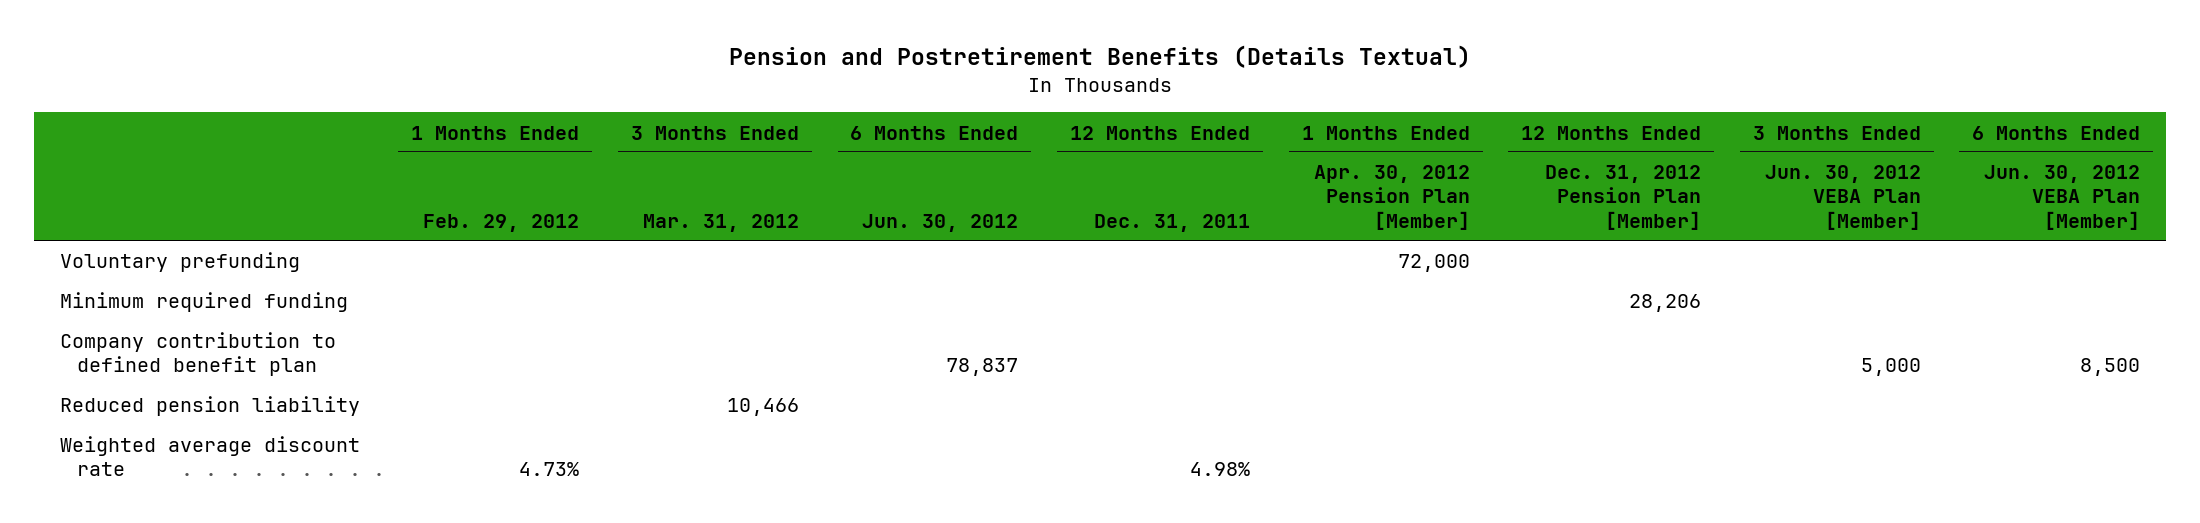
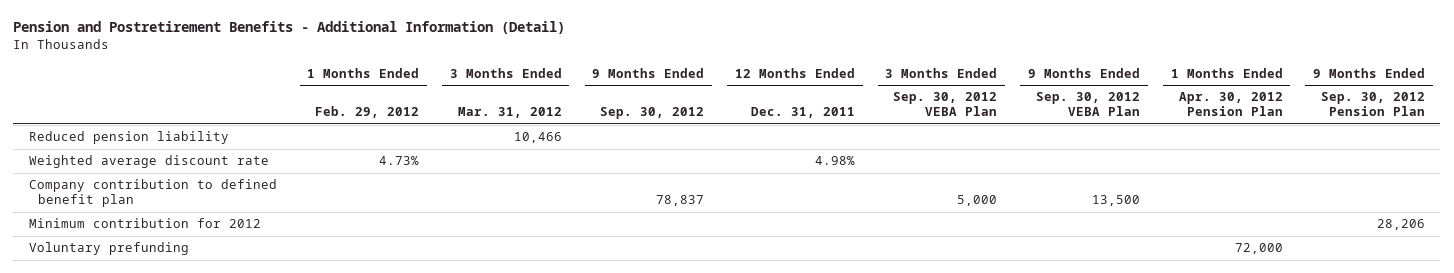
- Pension and Postretirement Benefits (Details Textual)
+ Pension and Postretirement Benefits - Additional Information (Detail)
- | 1 Months Ended Feb. 29, 2012 | 3 Months Ended Mar. 31, 2012 | 6 Months Ended Jun. 30, 2012 | 12 Months Ended Dec. 31, 2011 | 1 Months Ended Apr. 30, 2012 Pension Plan [Member] | 12 Months Ended Dec. 31, 2012 Pension Plan [Member] | 3 Months Ended Jun. 30, 2012 VEBA Plan [Member] | 6 Months Ended Jun. 30, 2012 VEBA Plan [Member]
+ | 1 Months Ended Feb. 29, 2012 | 3 Months Ended Mar. 31, 2012 | 9 Months Ended Sep. 30, 2012 | 12 Months Ended Dec. 31, 2011 | 3 Months Ended Sep. 30, 2012 VEBA Plan | 9 Months Ended Sep. 30, 2012 VEBA Plan | 1 Months Ended Apr. 30, 2012 Pension Plan | 9 Months Ended Sep. 30, 2012 Pension Plan
- Minimum required funding | | | | | | 28,206 | |
moved down: Company contribution to defined benefit plan | | | 78,837 | | 5,000 | 13,500 | |
+ Minimum contribution for 2012 | | | | | | | | 28,206
moved down: Voluntary prefunding | | | | | | | 72,000 |

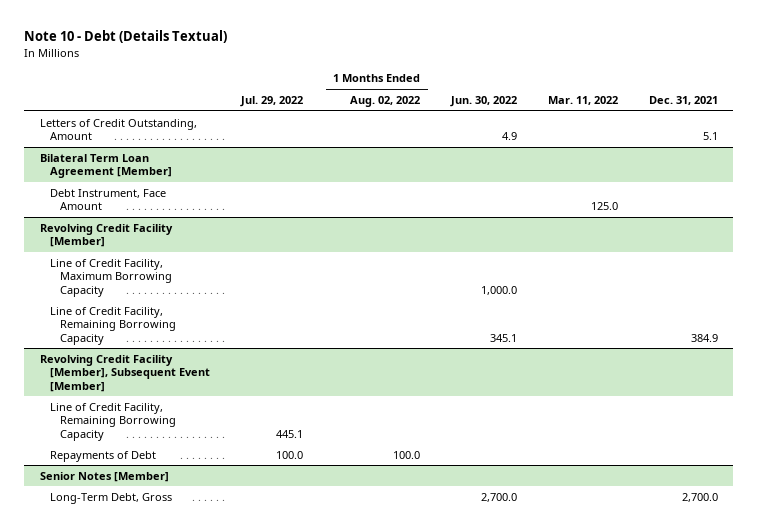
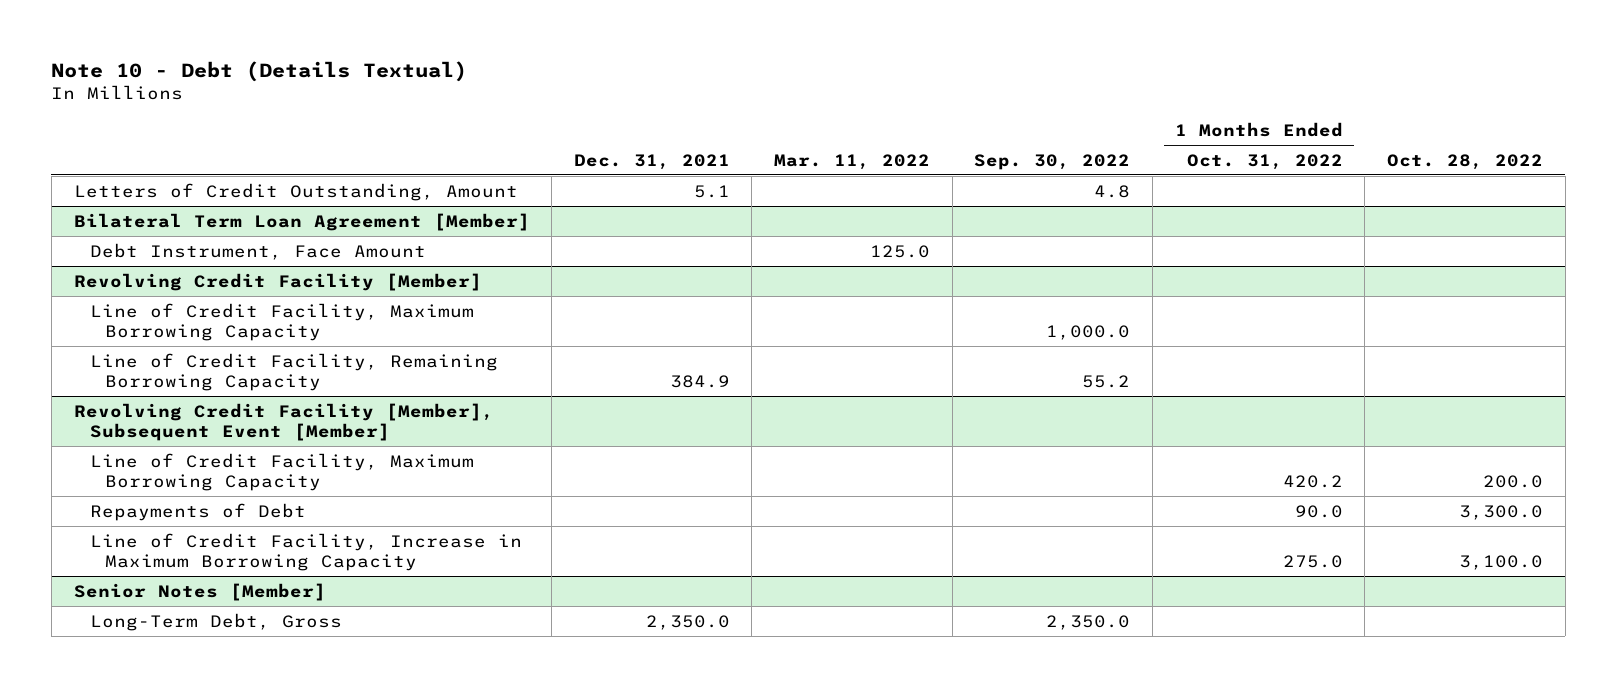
- | Jul. 29, 2022 | 1 Months Ended Aug. 02, 2022 | Jun. 30, 2022 | Mar. 11, 2022 | Dec. 31, 2021
+ | Dec. 31, 2021 | Mar. 11, 2022 | Sep. 30, 2022 | 1 Months Ended Oct. 31, 2022 | Oct. 28, 2022
@ Revolving Credit Facility [Member], Subsequent Event [Member]
- Line of Credit Facility, Remaining Borrowing Capacity | 445.1 | | | |
+ Line of Credit Facility, Maximum Borrowing Capacity | | | | 420.2 | 200.0
+ Line of Credit Facility, Increase in Maximum Borrowing Capacity | | | | 275.0 | 3,100.0
@ Senior Notes [Member]
- Long-Term Debt, Gross | | | 2,700.0 | | 2,700.0
+ Long-Term Debt, Gross | 2,350.0 | | 2,350.0 | |

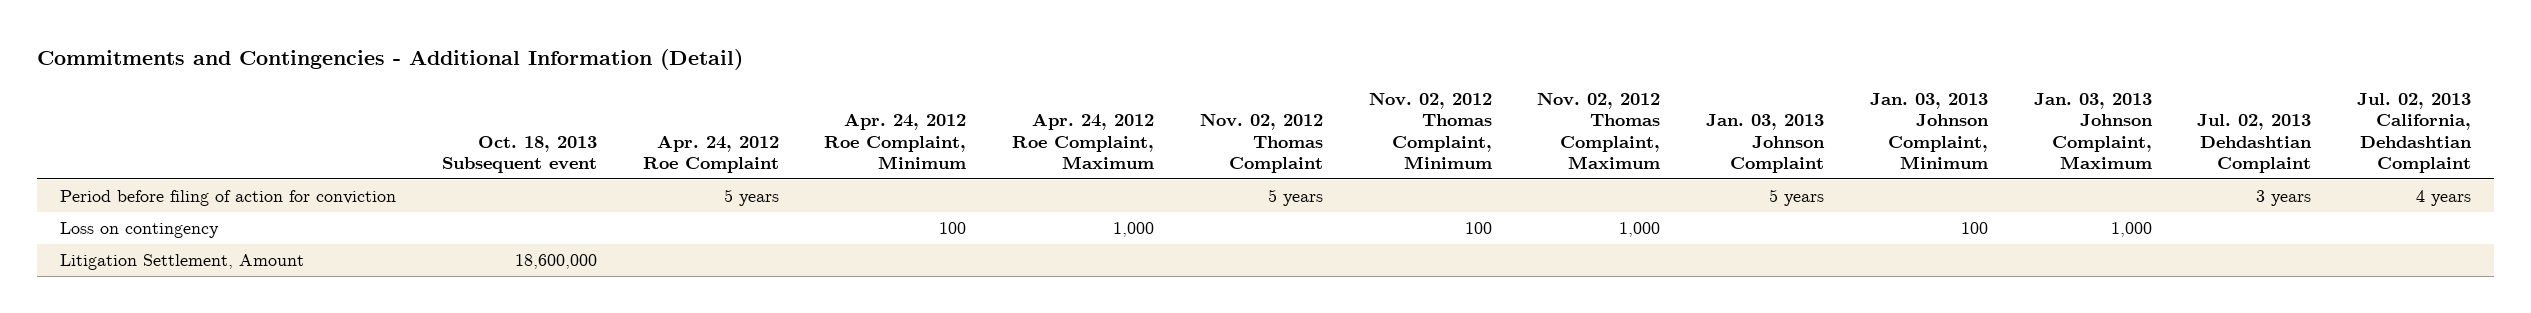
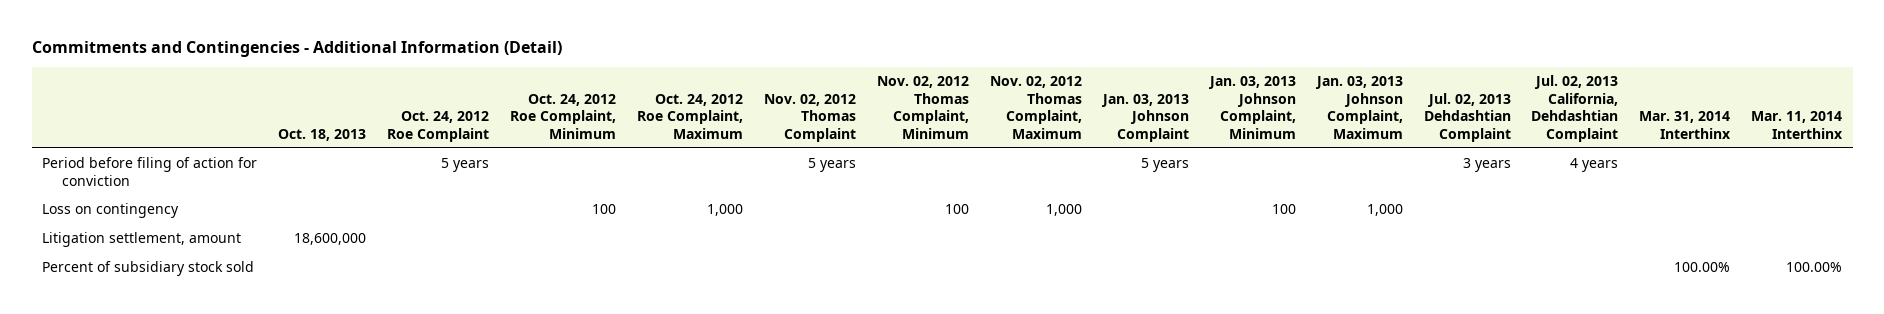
- | Oct. 18, 2013 Subsequent event | Apr. 24, 2012 Roe Complaint | Apr. 24, 2012 Roe Complaint, Minimum | Apr. 24, 2012 Roe Complaint, Maximum | Nov. 02, 2012 Thomas Complaint | Nov. 02, 2012 Thomas Complaint, Minimum | Nov. 02, 2012 Thomas Complaint, Maximum | Jan. 03, 2013 Johnson Complaint | Jan. 03, 2013 Johnson Complaint, Minimum | Jan. 03, 2013 Johnson Complaint, Maximum | Jul. 02, 2013 Dehdashtian Complaint | Jul. 02, 2013 California, Dehdashtian Complaint
+ | Oct. 18, 2013 | Oct. 24, 2012 Roe Complaint | Oct. 24, 2012 Roe Complaint, Minimum | Oct. 24, 2012 Roe Complaint, Maximum | Nov. 02, 2012 Thomas Complaint | Nov. 02, 2012 Thomas Complaint, Minimum | Nov. 02, 2012 Thomas Complaint, Maximum | Jan. 03, 2013 Johnson Complaint | Jan. 03, 2013 Johnson Complaint, Minimum | Jan. 03, 2013 Johnson Complaint, Maximum | Jul. 02, 2013 Dehdashtian Complaint | Jul. 02, 2013 California, Dehdashtian Complaint | Mar. 31, 2014 Interthinx | Mar. 11, 2014 Interthinx
- Litigation Settlement, Amount | 18,600,000 | | | | | | | | | | |
+ Litigation settlement, amount | 18,600,000 | | | | | | | | | | | | |
+ Percent of subsidiary stock sold | | | | | | | | | | | | | 100.00% | 100.00%

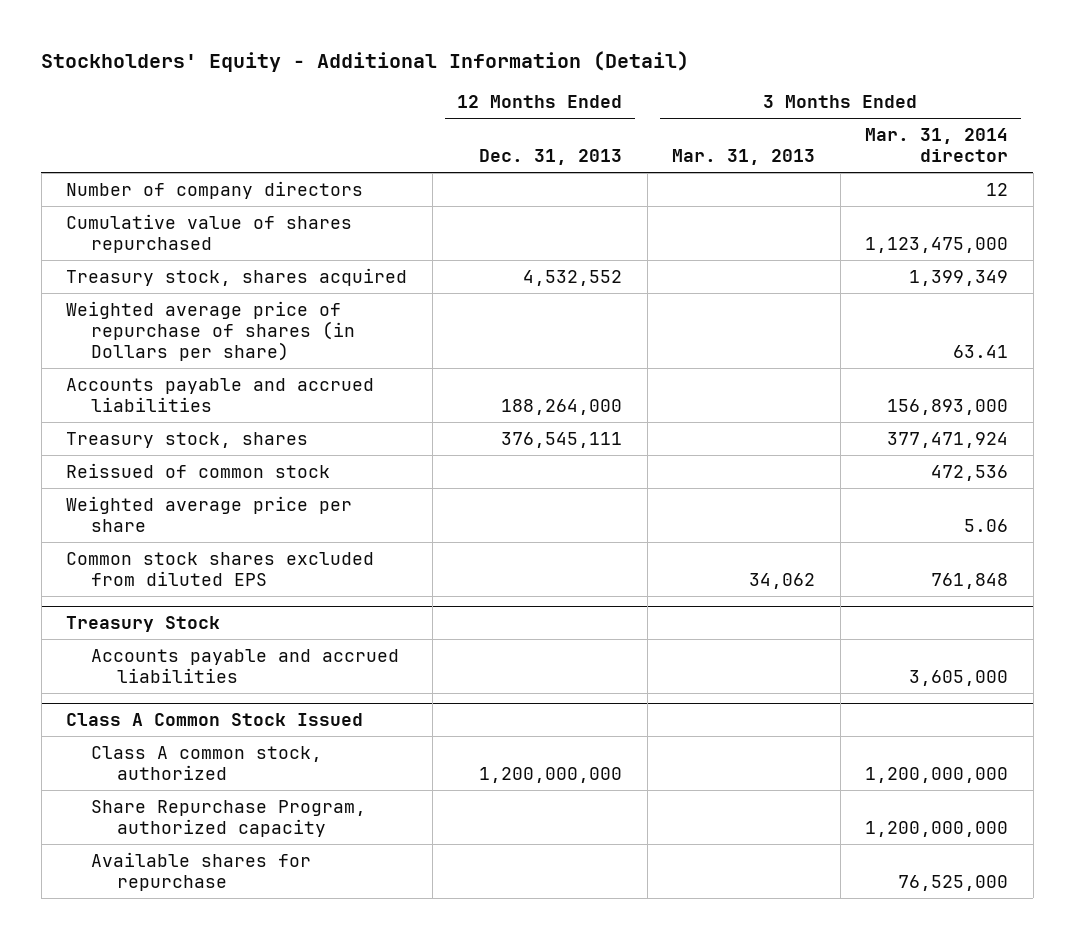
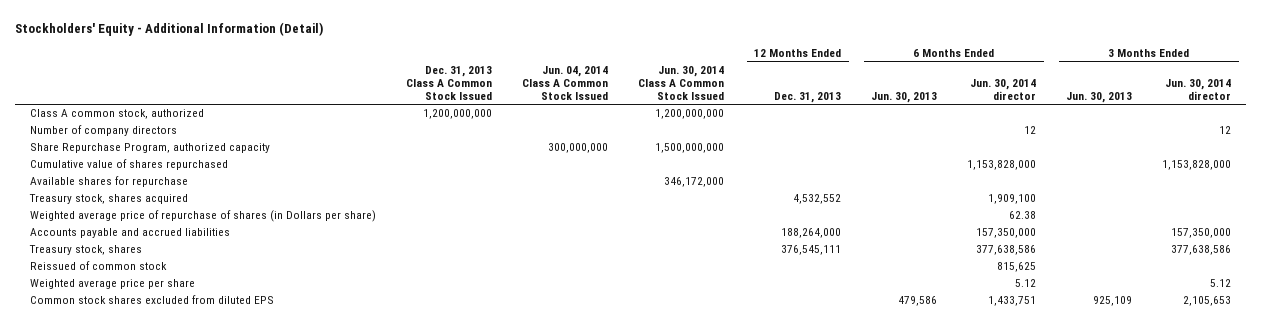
- | 12 Months Ended Dec. 31, 2013 | 3 Months Ended Mar. 31, 2013 | 3 Months Ended Mar. 31, 2014 director
+ | Dec. 31, 2013 Class A Common Stock Issued | Jun. 04, 2014 Class A Common Stock Issued | Jun. 30, 2014 Class A Common Stock Issued | 12 Months Ended Dec. 31, 2013 | 6 Months Ended Jun. 30, 2013 | 6 Months Ended Jun. 30, 2014 director | 3 Months Ended Jun. 30, 2013 | 3 Months Ended Jun. 30, 2014 director
+ Class A common stock, authorized | 1,200,000,000 | | 1,200,000,000 | | | | |
+ Share Repurchase Program, authorized capacity | | 300,000,000 | 1,500,000,000 | | | | |
+ Available shares for repurchase | | | 346,172,000 | | | | |
- Treasury Stock
- Accounts payable and accrued liabilities | | | 3,605,000
- Class A Common Stock Issued
- Class A common stock, authorized | 1,200,000,000 | | 1,200,000,000
- Share Repurchase Program, authorized capacity | | | 1,200,000,000
- Available shares for repurchase | | | 76,525,000

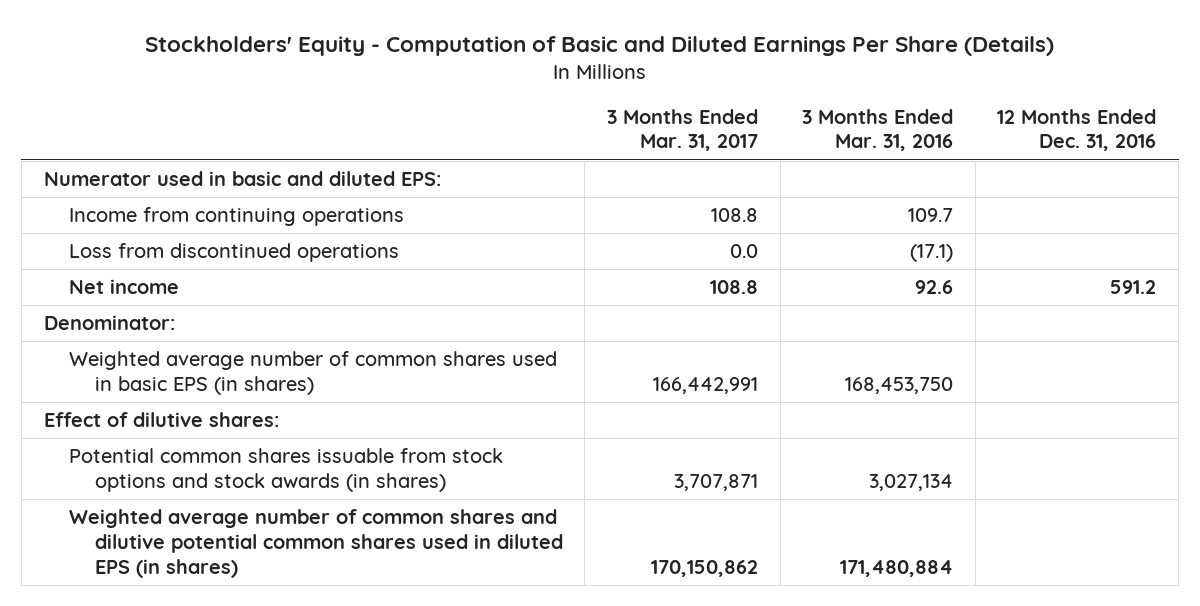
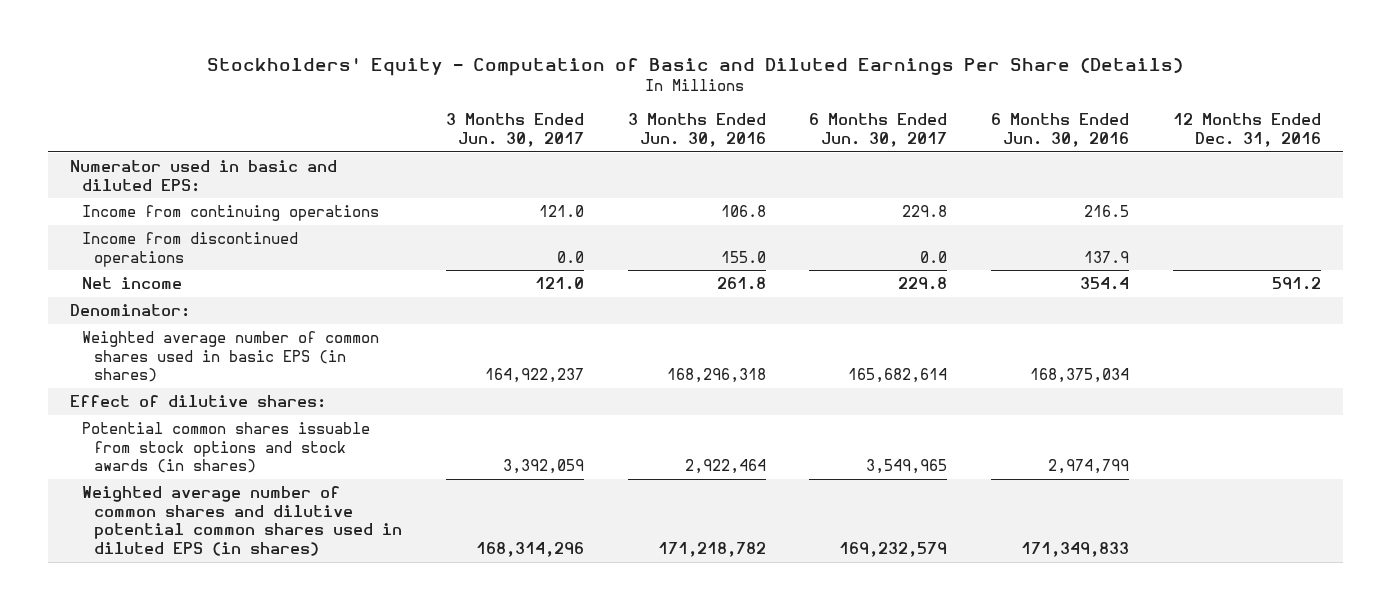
- | 3 Months Ended Mar. 31, 2017 | 3 Months Ended Mar. 31, 2016 | 12 Months Ended Dec. 31, 2016
+ | 3 Months Ended Jun. 30, 2017 | 3 Months Ended Jun. 30, 2016 | 6 Months Ended Jun. 30, 2017 | 6 Months Ended Jun. 30, 2016 | 12 Months Ended Dec. 31, 2016
- Loss from discontinued operations | 0.0 | (17.1) |
+ Income from discontinued operations | 0.0 | 155.0 | 0.0 | 137.9 |

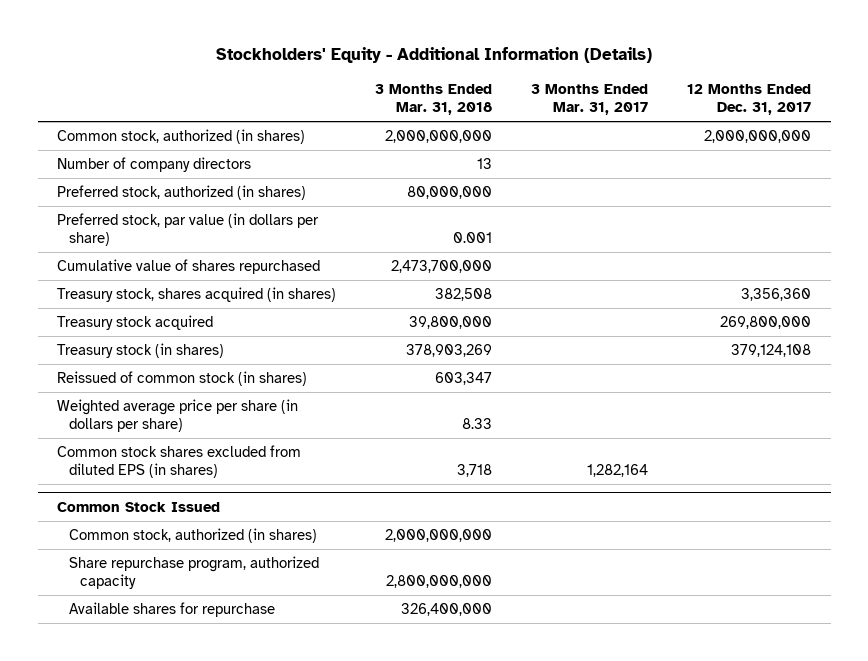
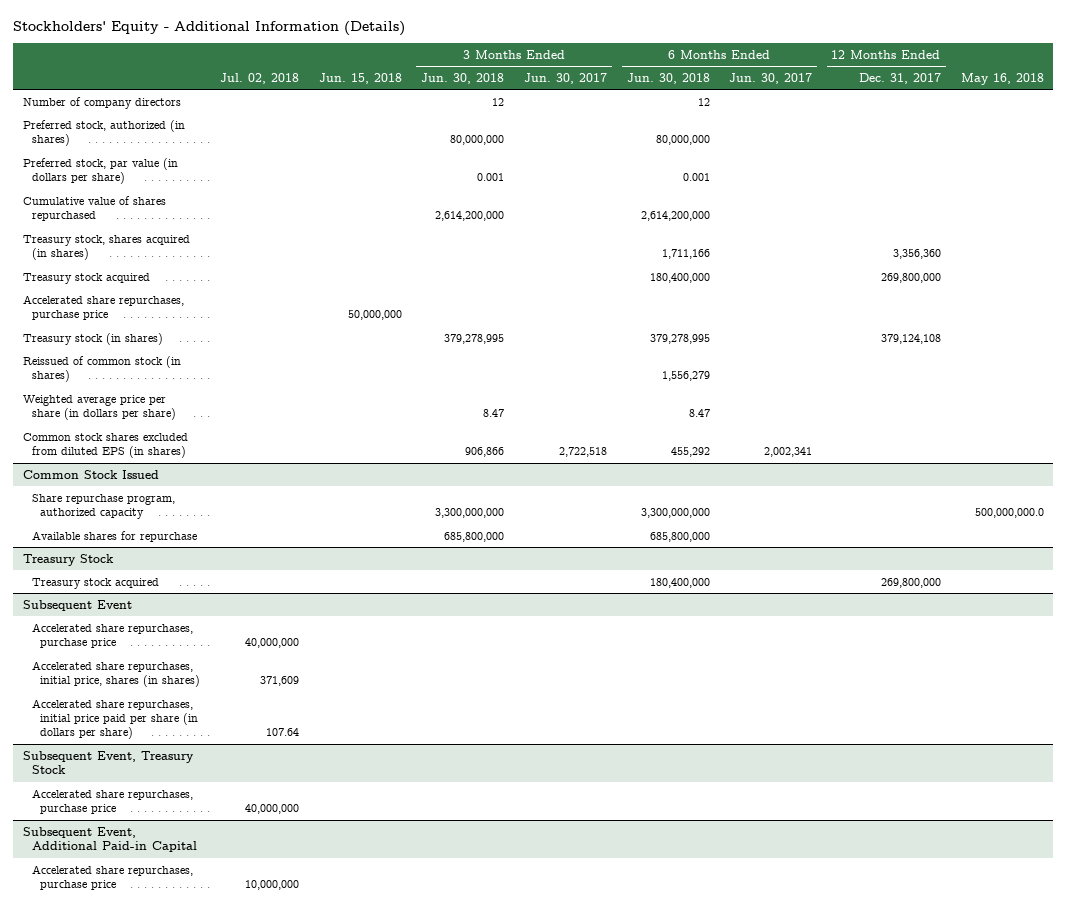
- | 3 Months Ended Mar. 31, 2018 | 3 Months Ended Mar. 31, 2017 | 12 Months Ended Dec. 31, 2017
+ | Jul. 02, 2018 | Jun. 15, 2018 | 3 Months Ended Jun. 30, 2018 | 3 Months Ended Jun. 30, 2017 | 6 Months Ended Jun. 30, 2018 | 6 Months Ended Jun. 30, 2017 | 12 Months Ended Dec. 31, 2017 | May 16, 2018
- Common stock, authorized (in shares) | 2,000,000,000 | | 2,000,000,000
+ Accelerated share repurchases, purchase price | | 50,000,000 | | | | | |
@ Common Stock Issued
- Common stock, authorized (in shares) | 2,000,000,000 | |
+ Treasury Stock
+ Treasury stock acquired | | | | | 180,400,000 | | 269,800,000 |
+ Subsequent Event
+ Accelerated share repurchases, purchase price | 40,000,000 | | | | | | |
+ Accelerated share repurchases, initial price, shares (in shares) | 371,609 | | | | | | |
+ Accelerated share repurchases, initial price paid per share (in dollars per share) | 107.64 | | | | | | |
+ Subsequent Event, Treasury Stock
+ Accelerated share repurchases, purchase price | 40,000,000 | | | | | | |
+ Subsequent Event, Additional Paid-in Capital
+ Accelerated share repurchases, purchase price | 10,000,000 | | | | | | |

